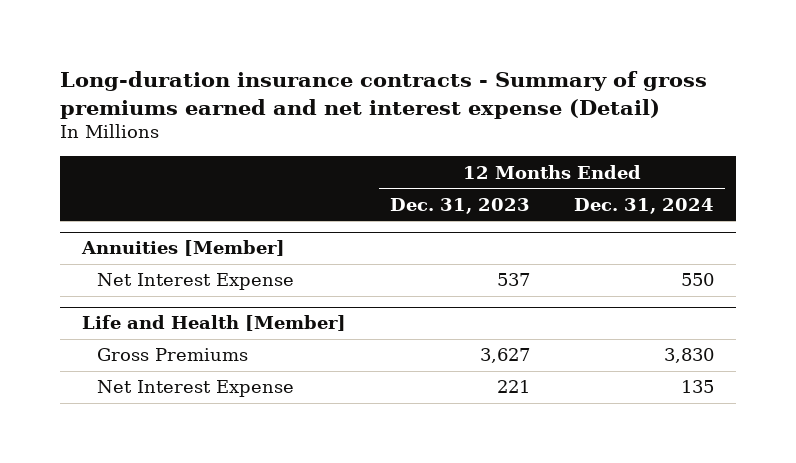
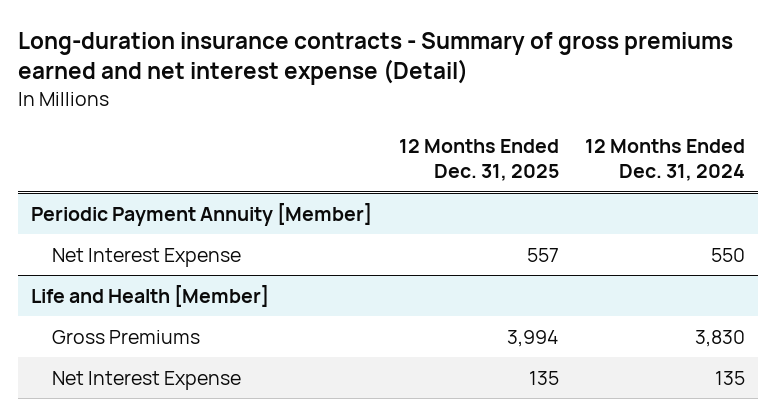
- | 12 Months Ended Dec. 31, 2023 | 12 Months Ended Dec. 31, 2024
+ | 12 Months Ended Dec. 31, 2025 | 12 Months Ended Dec. 31, 2024
- Annuities [Member]
+ Periodic Payment Annuity [Member]

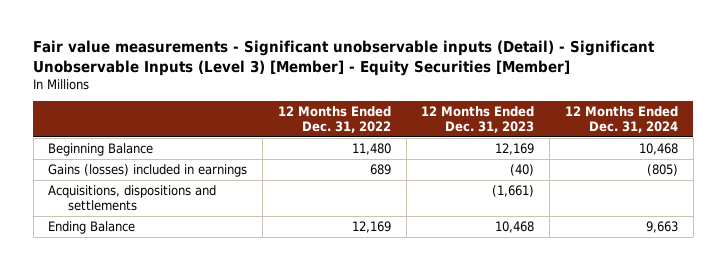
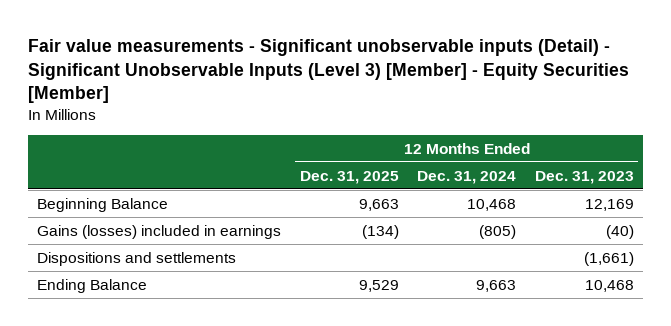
- | 12 Months Ended Dec. 31, 2022 | 12 Months Ended Dec. 31, 2023 | 12 Months Ended Dec. 31, 2024
+ | 12 Months Ended Dec. 31, 2025 | 12 Months Ended Dec. 31, 2024 | 12 Months Ended Dec. 31, 2023
- Acquisitions, dispositions and settlements | | (1,661) |
+ Dispositions and settlements | | | (1,661)

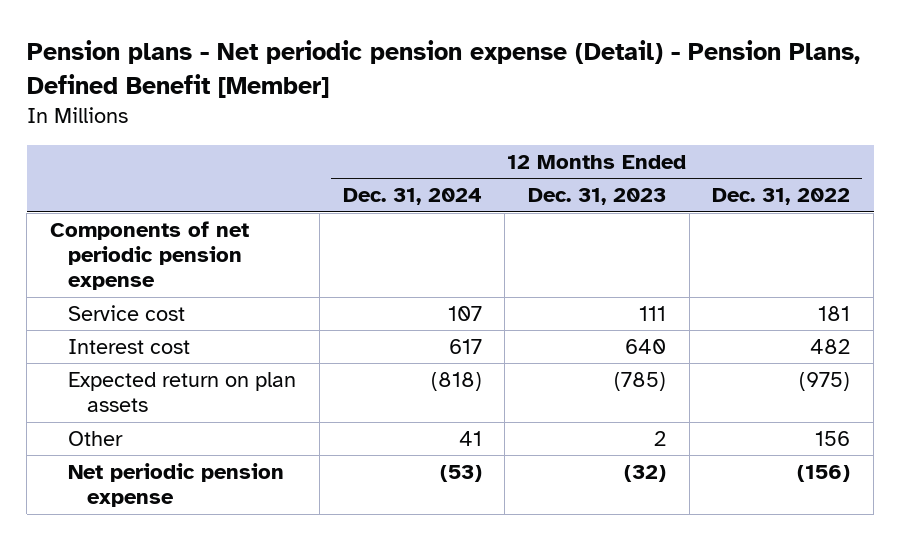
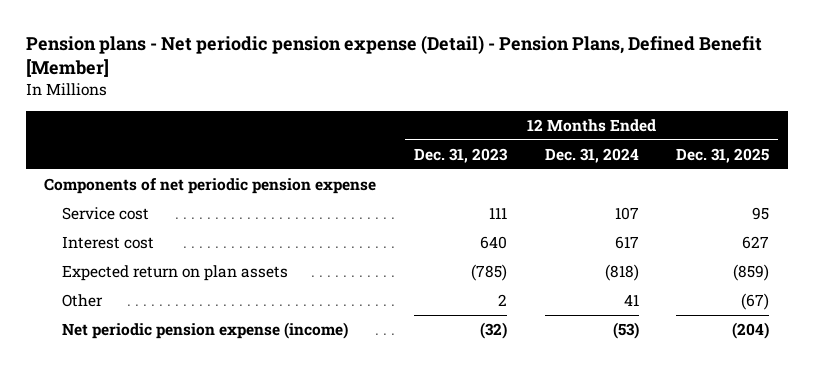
- | 12 Months Ended Dec. 31, 2024 | 12 Months Ended Dec. 31, 2023 | 12 Months Ended Dec. 31, 2022
+ | 12 Months Ended Dec. 31, 2023 | 12 Months Ended Dec. 31, 2024 | 12 Months Ended Dec. 31, 2025
- Net periodic pension expense | (53) | (32) | (156)
+ Net periodic pension expense (income) | (32) | (53) | (204)

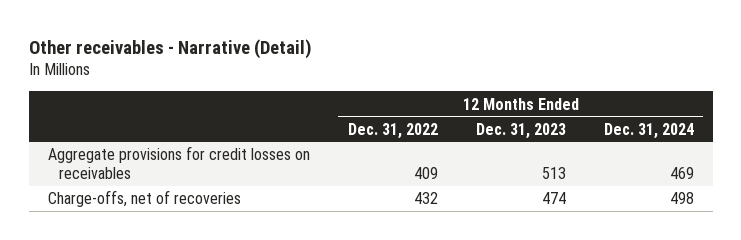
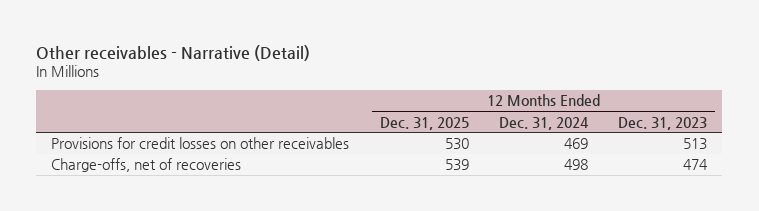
- | 12 Months Ended Dec. 31, 2022 | 12 Months Ended Dec. 31, 2023 | 12 Months Ended Dec. 31, 2024
+ | 12 Months Ended Dec. 31, 2025 | 12 Months Ended Dec. 31, 2024 | 12 Months Ended Dec. 31, 2023
- Aggregate provisions for credit losses on receivables | 409 | 513 | 469
+ Provisions for credit losses on other receivables | 530 | 469 | 513

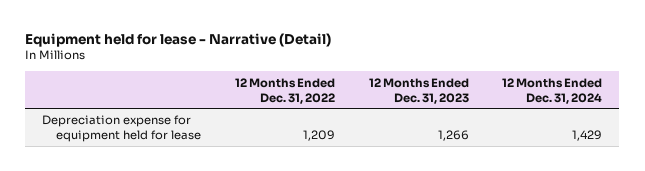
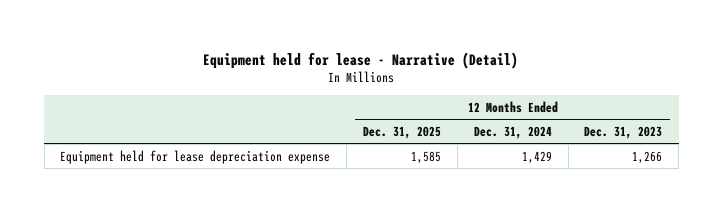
- | 12 Months Ended Dec. 31, 2022 | 12 Months Ended Dec. 31, 2023 | 12 Months Ended Dec. 31, 2024
+ | 12 Months Ended Dec. 31, 2025 | 12 Months Ended Dec. 31, 2024 | 12 Months Ended Dec. 31, 2023
- Depreciation expense for equipment held for lease | 1,209 | 1,266 | 1,429
+ Equipment held for lease depreciation expense | 1,585 | 1,429 | 1,266

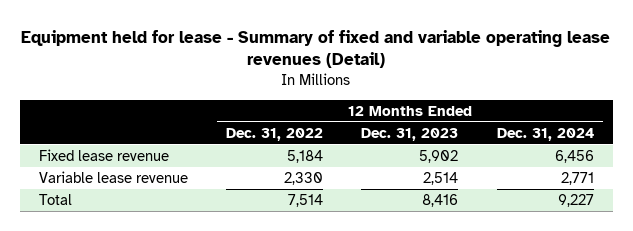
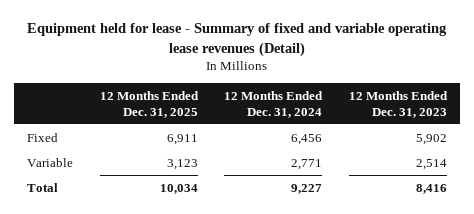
- | 12 Months Ended Dec. 31, 2022 | 12 Months Ended Dec. 31, 2023 | 12 Months Ended Dec. 31, 2024
+ | 12 Months Ended Dec. 31, 2025 | 12 Months Ended Dec. 31, 2024 | 12 Months Ended Dec. 31, 2023
- Fixed lease revenue | 5,184 | 5,902 | 6,456
- Variable lease revenue | 2,330 | 2,514 | 2,771
+ Fixed | 6,911 | 6,456 | 5,902
+ Variable | 3,123 | 2,771 | 2,514

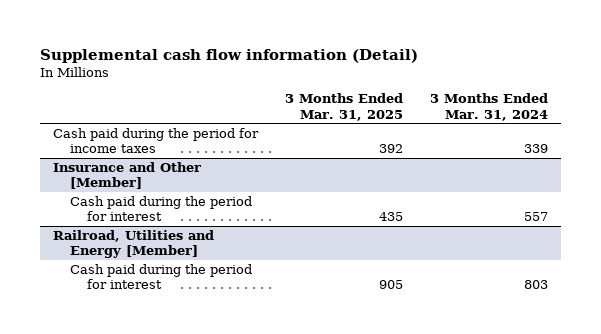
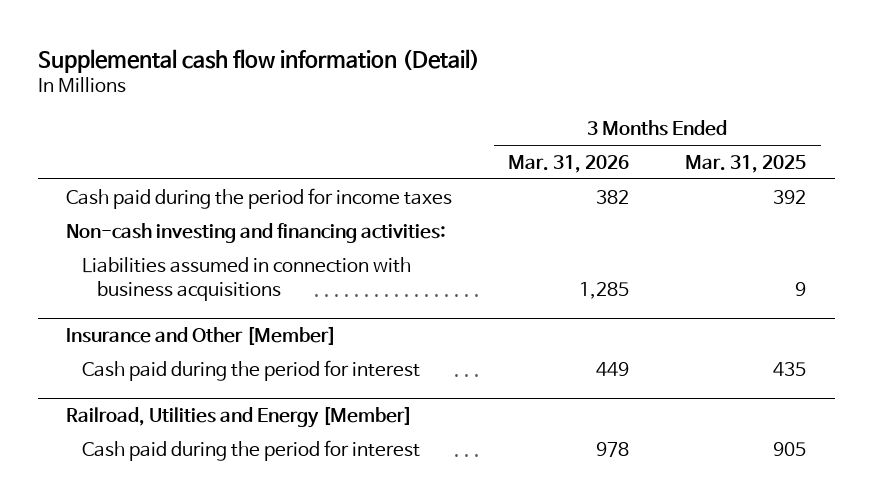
- | 3 Months Ended Mar. 31, 2025 | 3 Months Ended Mar. 31, 2024
+ | 3 Months Ended Mar. 31, 2026 | 3 Months Ended Mar. 31, 2025
+ Non-cash investing and financing activities:
+ Liabilities assumed in connection with business acquisitions | 1,285 | 9

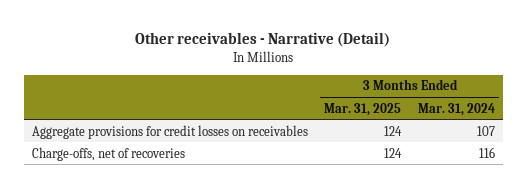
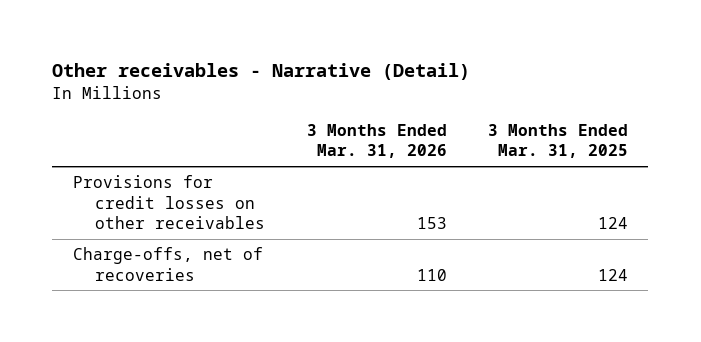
- | 3 Months Ended Mar. 31, 2025 | 3 Months Ended Mar. 31, 2024
+ | 3 Months Ended Mar. 31, 2026 | 3 Months Ended Mar. 31, 2025
- Aggregate provisions for credit losses on receivables | 124 | 107
+ Provisions for credit losses on other receivables | 153 | 124

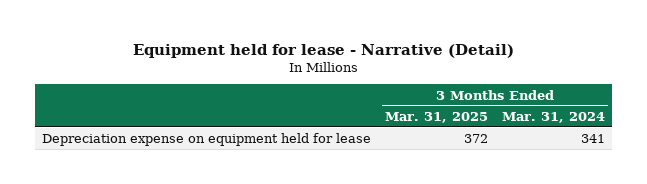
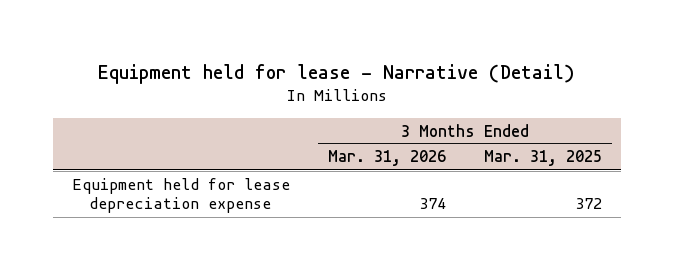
- | 3 Months Ended Mar. 31, 2025 | 3 Months Ended Mar. 31, 2024
+ | 3 Months Ended Mar. 31, 2026 | 3 Months Ended Mar. 31, 2025
- Depreciation expense on equipment held for lease | 372 | 341
+ Equipment held for lease depreciation expense | 374 | 372

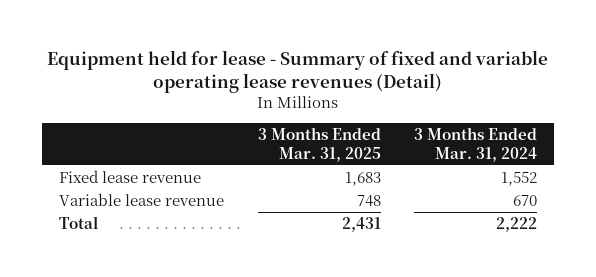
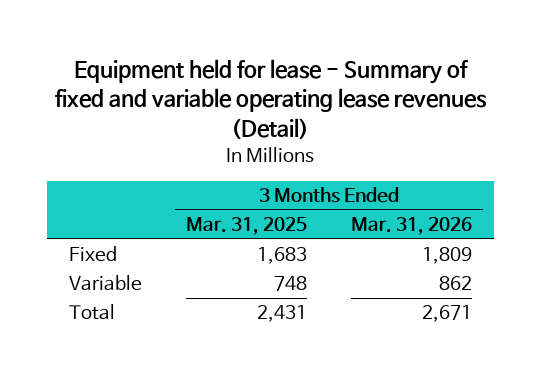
- | 3 Months Ended Mar. 31, 2025 | 3 Months Ended Mar. 31, 2024
+ | 3 Months Ended Mar. 31, 2025 | 3 Months Ended Mar. 31, 2026
- Fixed lease revenue | 1,683 | 1,552
- Variable lease revenue | 748 | 670
+ Fixed | 1,683 | 1,809
+ Variable | 748 | 862

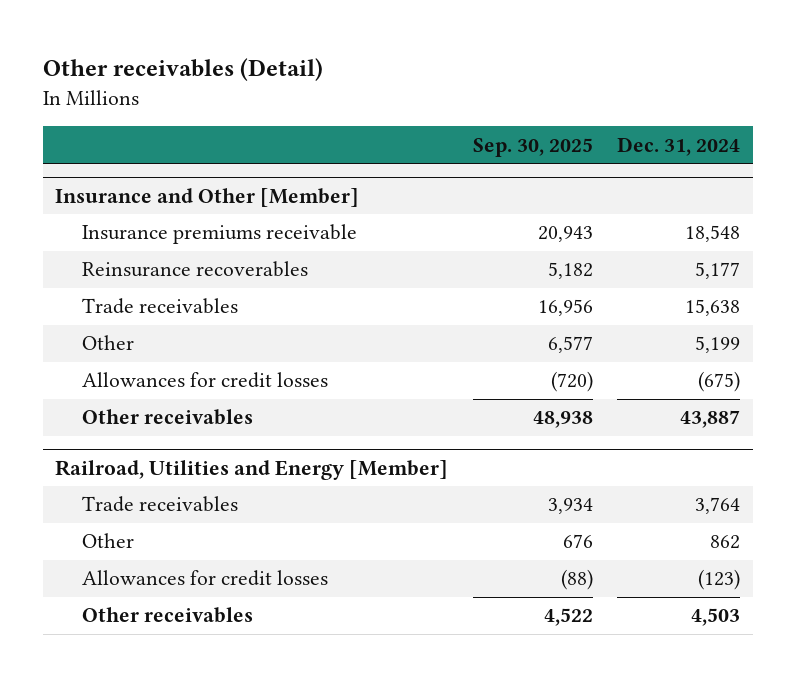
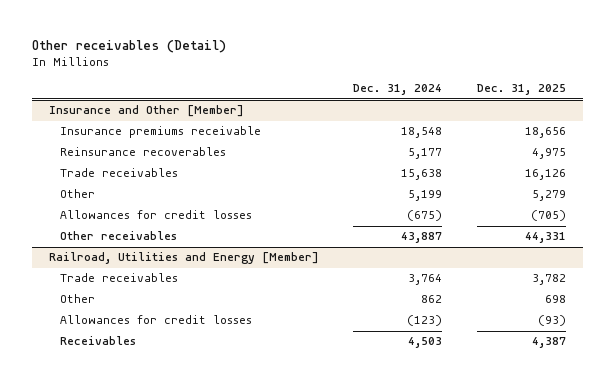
- | Sep. 30, 2025 | Dec. 31, 2024
+ | Dec. 31, 2024 | Dec. 31, 2025
@ Railroad, Utilities and Energy [Member]
- Other receivables | 4,522 | 4,503
+ Receivables | 4,503 | 4,387

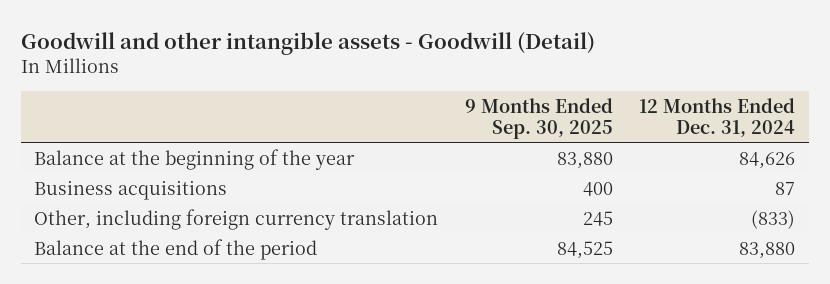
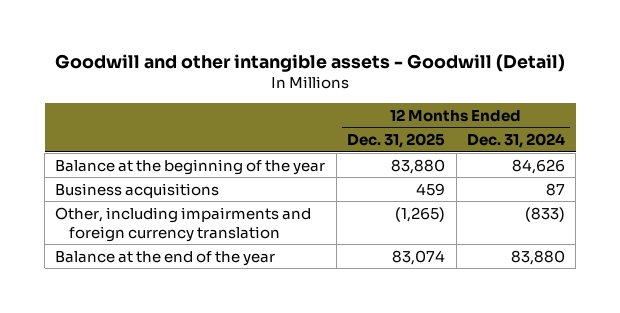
- | 9 Months Ended Sep. 30, 2025 | 12 Months Ended Dec. 31, 2024
+ | 12 Months Ended Dec. 31, 2025 | 12 Months Ended Dec. 31, 2024
- Other, including foreign currency translation | 245 | (833)
- Balance at the end of the period | 84,525 | 83,880
+ Other, including impairments and foreign currency translation | (1,265) | (833)
+ Balance at the end of the year | 83,074 | 83,880

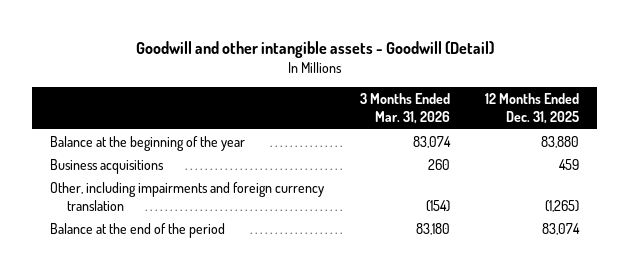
- | 12 Months Ended Dec. 31, 2025 | 12 Months Ended Dec. 31, 2024
+ | 3 Months Ended Mar. 31, 2026 | 12 Months Ended Dec. 31, 2025
- Balance at the end of the year | 83,074 | 83,880
+ Balance at the end of the period | 83,180 | 83,074

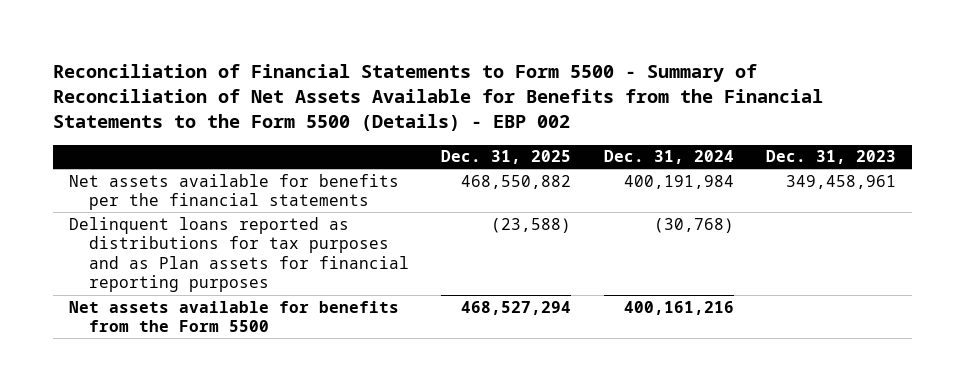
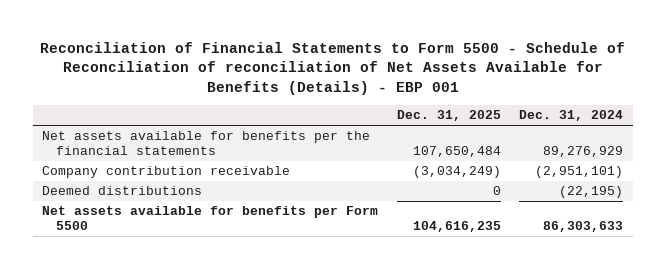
- Reconciliation of Financial Statements to Form 5500 - Summary of Reconciliation of Net Assets Available for Benefits from the Financial Statements to the Form 5500 (Details) - EBP 002
+ Reconciliation of Financial Statements to Form 5500 - Schedule of Reconciliation of reconciliation of Net Assets Available for Benefits (Details) - EBP 001
- | Dec. 31, 2025 | Dec. 31, 2024 | Dec. 31, 2023
+ | Dec. 31, 2025 | Dec. 31, 2024
- Net assets available for benefits per the financial statements | 468,550,882 | 400,191,984 | 349,458,961
- Delinquent loans reported as distributions for tax purposes and as Plan assets for financial reporting purposes | (23,588) | (30,768) |
- Net assets available for benefits from the Form 5500 | 468,527,294 | 400,161,216 |
+ Net assets available for benefits per the financial statements | 107,650,484 | 89,276,929
+ Company contribution receivable | (3,034,249) | (2,951,101)
+ Deemed distributions | 0 | (22,195)
+ Net assets available for benefits per Form 5500 | 104,616,235 | 86,303,633

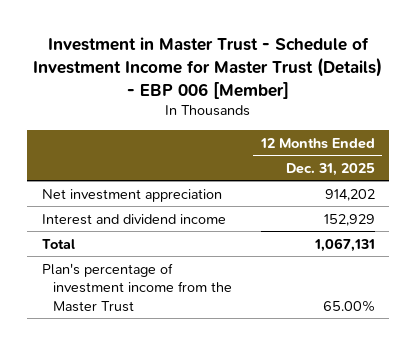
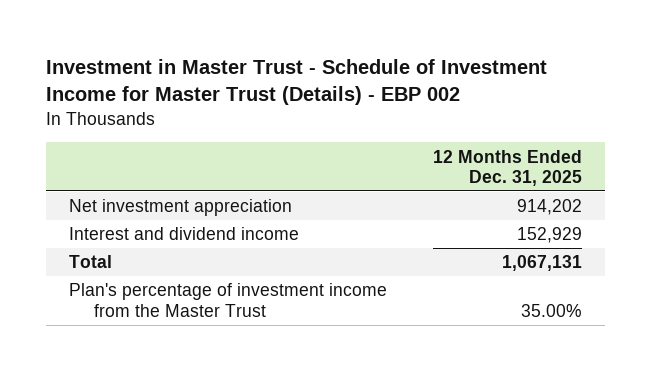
- Investment in Master Trust - Schedule of Investment Income for Master Trust (Details) - EBP 006 [Member]
+ Investment in Master Trust - Schedule of Investment Income for Master Trust (Details) - EBP 002
- Plan's percentage of investment income from the Master Trust | 65.00%
+ Plan's percentage of investment income from the Master Trust | 35.00%

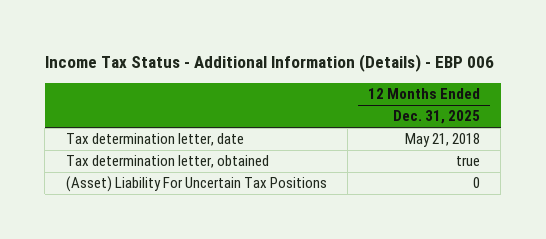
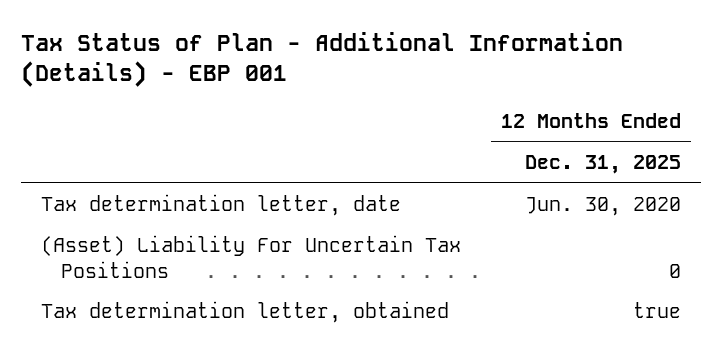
- Income Tax Status - Additional Information (Details) - EBP 006
+ Tax Status of Plan - Additional Information (Details) - EBP 001
- Tax determination letter, date | May 21, 2018
+ Tax determination letter, date | Jun. 30, 2020
moved down: Tax determination letter, obtained | true

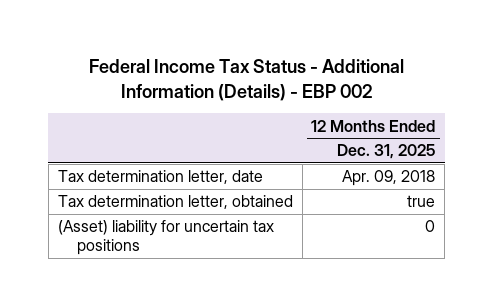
- Tax Status of Plan - Additional Information (Details) - EBP 001
+ Federal Income Tax Status - Additional Information (Details) - EBP 002
- Tax determination letter, date | Jun. 30, 2020
- (Asset) Liability For Uncertain Tax Positions | 0
+ Tax determination letter, date | Apr. 09, 2018
+ (Asset) liability for uncertain tax positions | 0

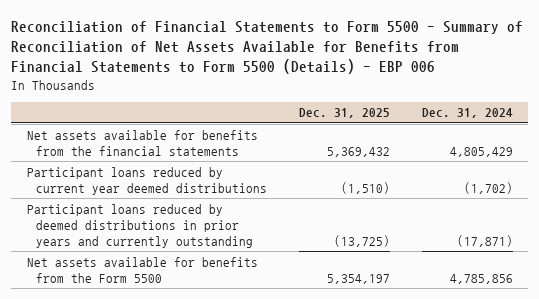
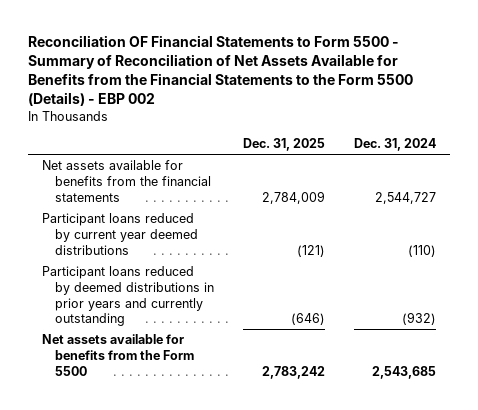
- Reconciliation of Financial Statements to Form 5500 - Summary of Reconciliation of Net Assets Available for Benefits from Financial Statements to Form 5500 (Details) - EBP 006
+ Reconciliation OF Financial Statements to Form 5500 - Summary of Reconciliation of Net Assets Available for Benefits from the Financial Statements to the Form 5500 (Details) - EBP 002
- Net assets available for benefits from the financial statements | 5,369,432 | 4,805,429
- Participant loans reduced by current year deemed distributions | (1,510) | (1,702)
- Participant loans reduced by deemed distributions in prior years and currently outstanding | (13,725) | (17,871)
- Net assets available for benefits from the Form 5500 | 5,354,197 | 4,785,856
+ Net assets available for benefits from the financial statements | 2,784,009 | 2,544,727
+ Participant loans reduced by current year deemed distributions | (121) | (110)
+ Participant loans reduced by deemed distributions in prior years and currently outstanding | (646) | (932)
+ Net assets available for benefits from the Form 5500 | 2,783,242 | 2,543,685

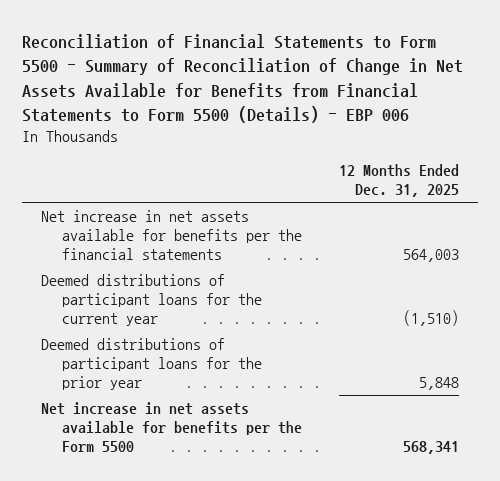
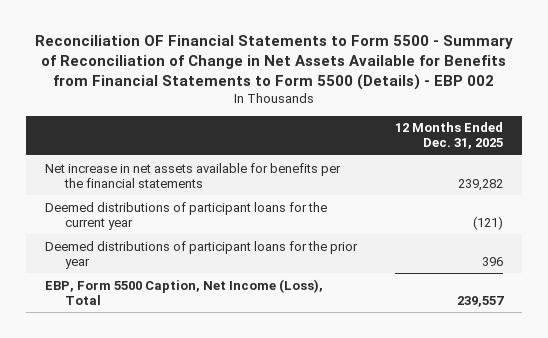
- Reconciliation of Financial Statements to Form 5500 - Summary of Reconciliation of Change in Net Assets Available for Benefits from Financial Statements to Form 5500 (Details) - EBP 006
+ Reconciliation OF Financial Statements to Form 5500 - Summary of Reconciliation of Change in Net Assets Available for Benefits from Financial Statements to Form 5500 (Details) - EBP 002
- Net increase in net assets available for benefits per the financial statements | 564,003
- Deemed distributions of participant loans for the current year | (1,510)
- Deemed distributions of participant loans for the prior year | 5,848
- Net increase in net assets available for benefits per the Form 5500 | 568,341
+ Net increase in net assets available for benefits per the financial statements | 239,282
+ Deemed distributions of participant loans for the current year | (121)
+ Deemed distributions of participant loans for the prior year | 396
+ EBP, Form 5500 Caption, Net Income (Loss), Total | 239,557

